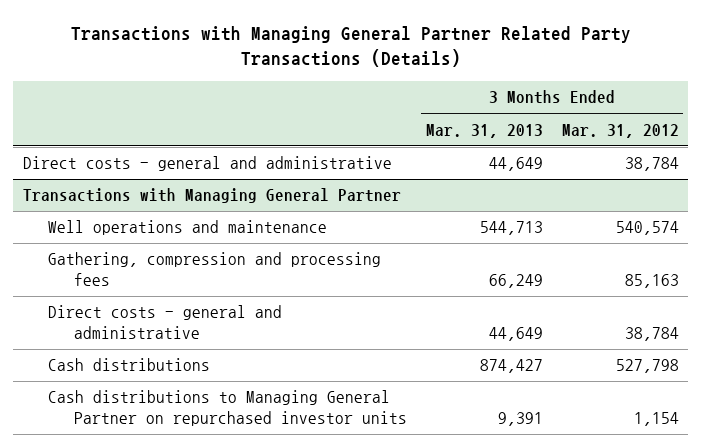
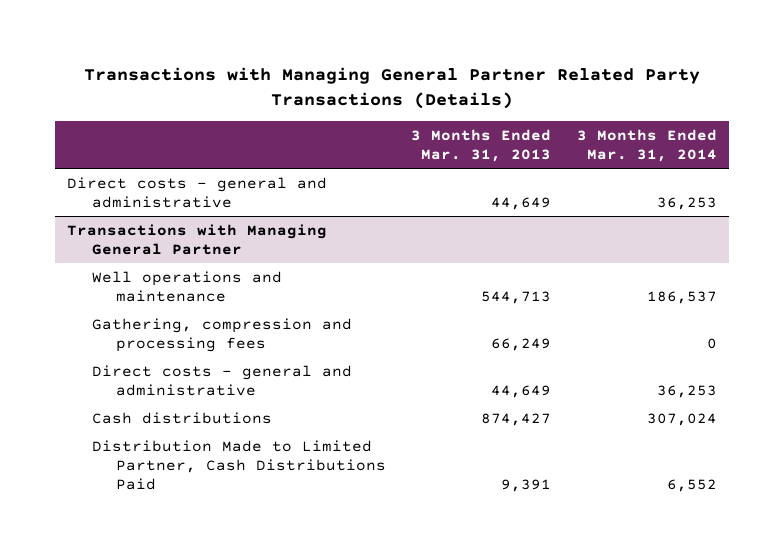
- | 3 Months Ended Mar. 31, 2013 | 3 Months Ended Mar. 31, 2012
+ | 3 Months Ended Mar. 31, 2013 | 3 Months Ended Mar. 31, 2014
@ Transactions with Managing General Partner
- Cash distributions to Managing General Partner on repurchased investor units | 9,391 | 1,154
+ Distribution Made to Limited Partner, Cash Distributions Paid | 9,391 | 6,552

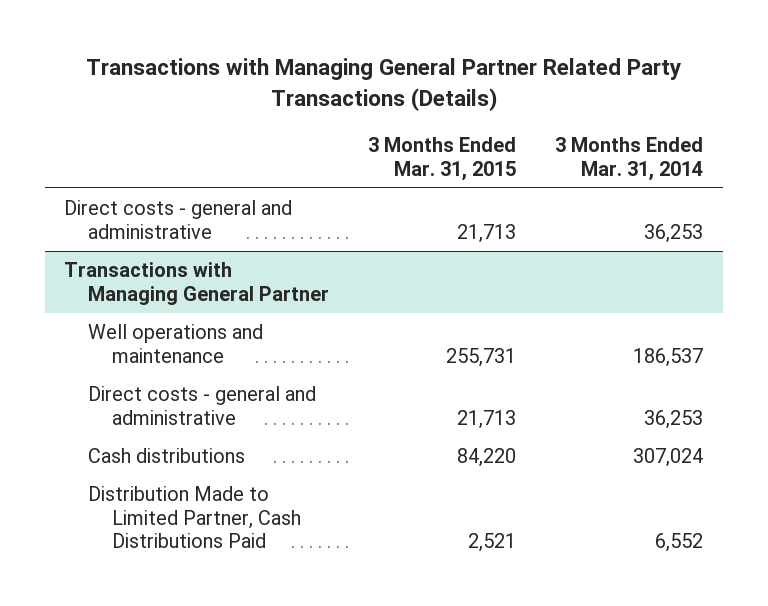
- | 3 Months Ended Mar. 31, 2013 | 3 Months Ended Mar. 31, 2014
+ | 3 Months Ended Mar. 31, 2015 | 3 Months Ended Mar. 31, 2014
@ Transactions with Managing General Partner
- Gathering, compression and processing fees | 66,249 | 0

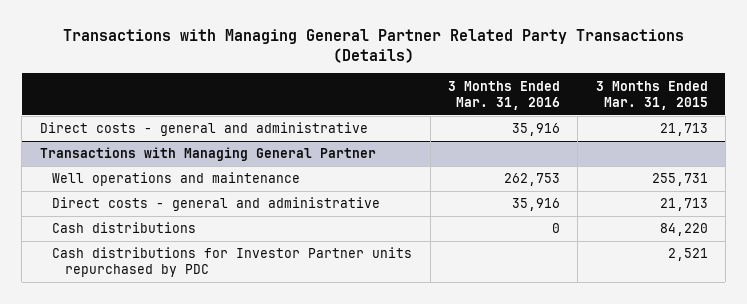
- | 3 Months Ended Mar. 31, 2015 | 3 Months Ended Mar. 31, 2014
+ | 3 Months Ended Mar. 31, 2016 | 3 Months Ended Mar. 31, 2015
@ Transactions with Managing General Partner
- Distribution Made to Limited Partner, Cash Distributions Paid | 2,521 | 6,552
+ Cash distributions for Investor Partner units repurchased by PDC | | 2,521

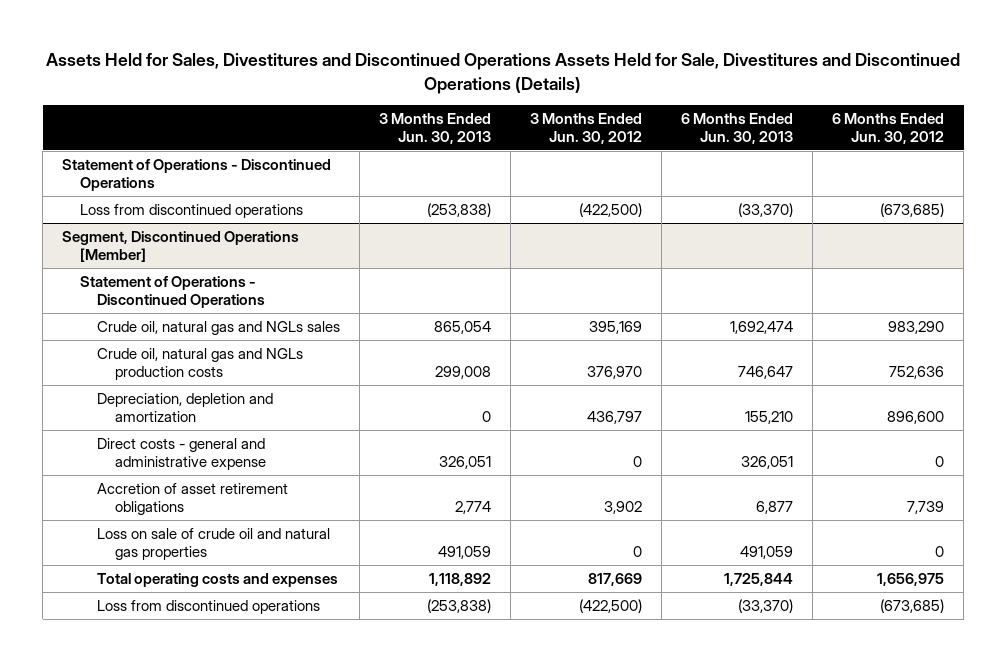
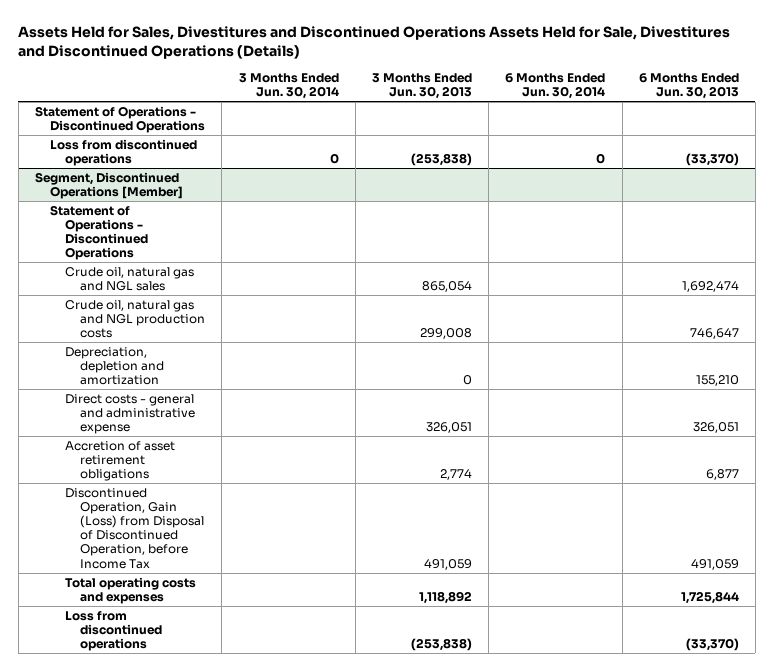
- | 3 Months Ended Jun. 30, 2013 | 3 Months Ended Jun. 30, 2012 | 6 Months Ended Jun. 30, 2013 | 6 Months Ended Jun. 30, 2012
+ | 3 Months Ended Jun. 30, 2014 | 3 Months Ended Jun. 30, 2013 | 6 Months Ended Jun. 30, 2014 | 6 Months Ended Jun. 30, 2013
@ Segment, Discontinued Operations [Member]
- Crude oil, natural gas and NGLs sales | 865,054 | 395,169 | 1,692,474 | 983,290
- Crude oil, natural gas and NGLs production costs | 299,008 | 376,970 | 746,647 | 752,636
+ Crude oil, natural gas and NGL sales | | 865,054 | | 1,692,474
+ Crude oil, natural gas and NGL production costs | | 299,008 | | 746,647
- Loss on sale of crude oil and natural gas properties | 491,059 | 0 | 491,059 | 0
+ Discontinued Operation, Gain (Loss) from Disposal of Discontinued Operation, before Income Tax | | 491,059 | | 491,059

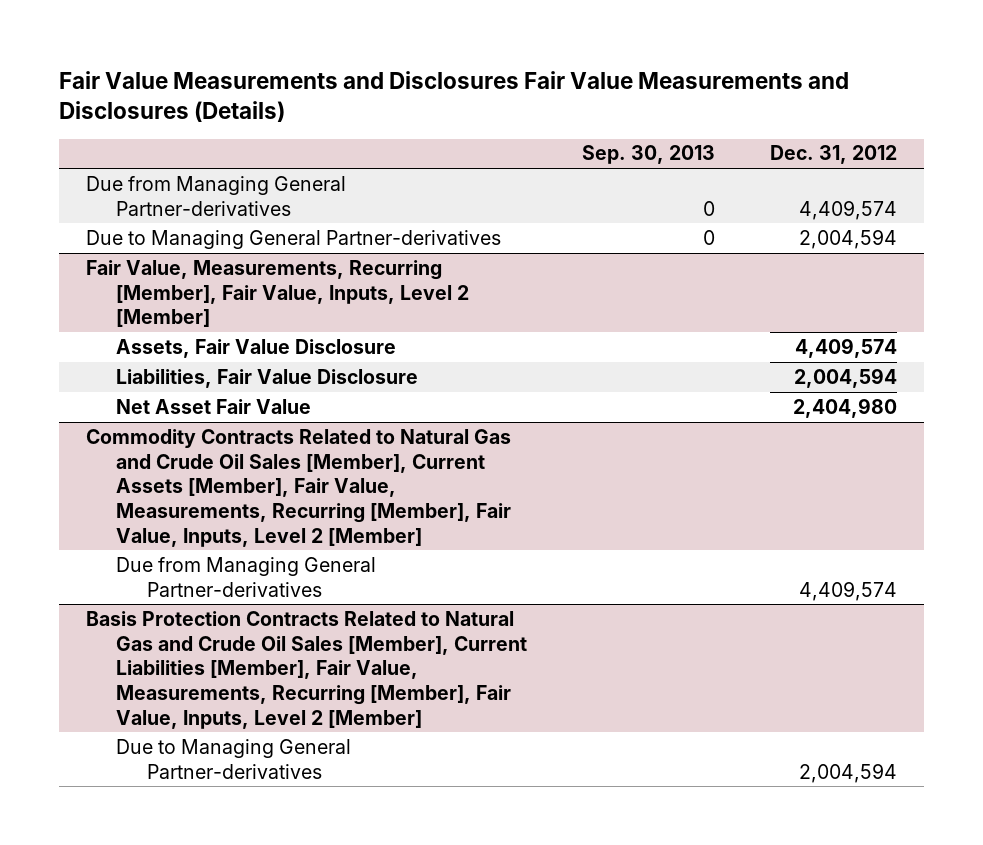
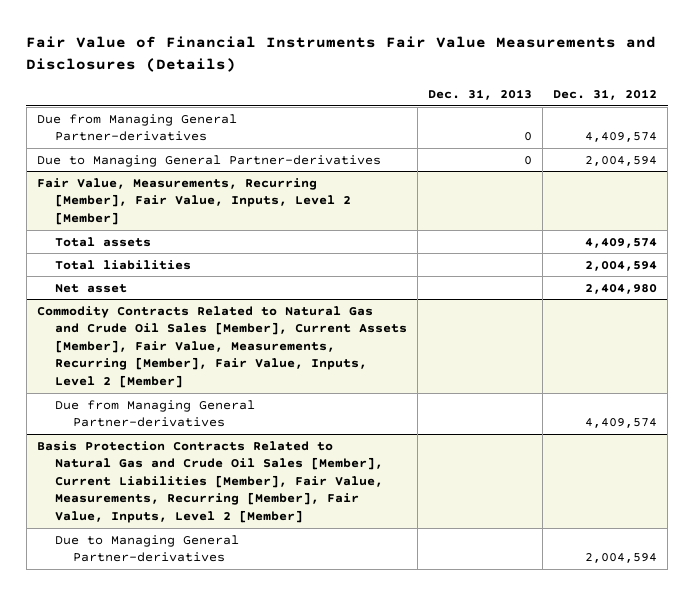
- Fair Value Measurements and Disclosures Fair Value Measurements and Disclosures (Details)
+ Fair Value of Financial Instruments Fair Value Measurements and Disclosures (Details)
- | Sep. 30, 2013 | Dec. 31, 2012
+ | Dec. 31, 2013 | Dec. 31, 2012
@ Fair Value, Measurements, Recurring [Member], Fair Value, Inputs, Level 2 [Member]
- Assets, Fair Value Disclosure | | 4,409,574
- Liabilities, Fair Value Disclosure | | 2,004,594
- Net Asset Fair Value | | 2,404,980
+ Total assets | | 4,409,574
+ Total liabilities | | 2,004,594
+ Net asset | | 2,404,980

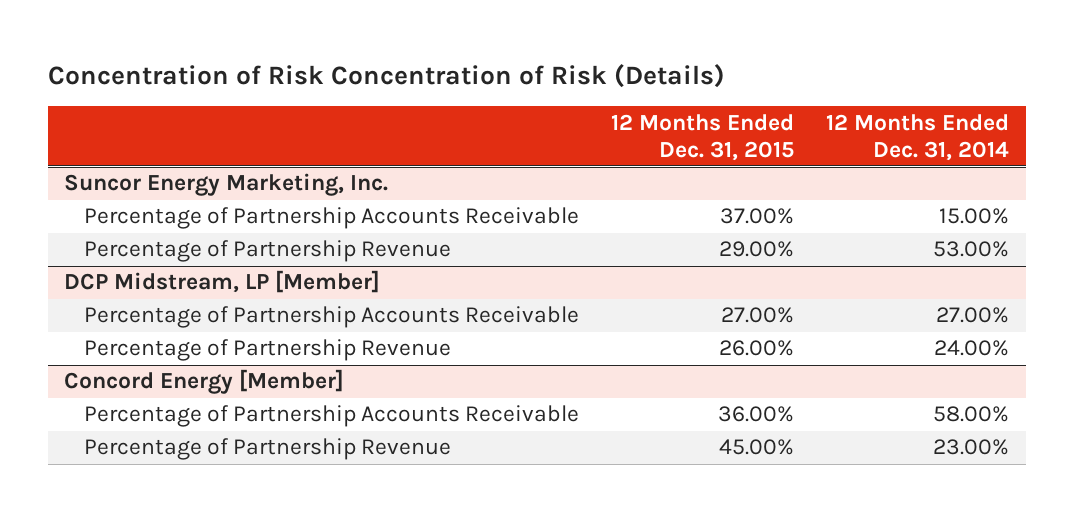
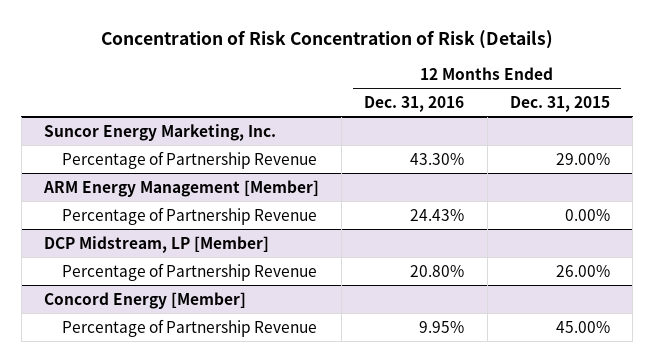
- | 12 Months Ended Dec. 31, 2015 | 12 Months Ended Dec. 31, 2014
+ | 12 Months Ended Dec. 31, 2016 | 12 Months Ended Dec. 31, 2015
@ Suncor Energy Marketing, Inc.
- Percentage of Partnership Accounts Receivable | 37.00% | 15.00%
+ ARM Energy Management [Member]
+ Percentage of Partnership Revenue | 24.43% | 0.00%
@ DCP Midstream, LP [Member]
- Percentage of Partnership Accounts Receivable | 27.00% | 27.00%
@ Concord Energy [Member]
- Percentage of Partnership Accounts Receivable | 36.00% | 58.00%

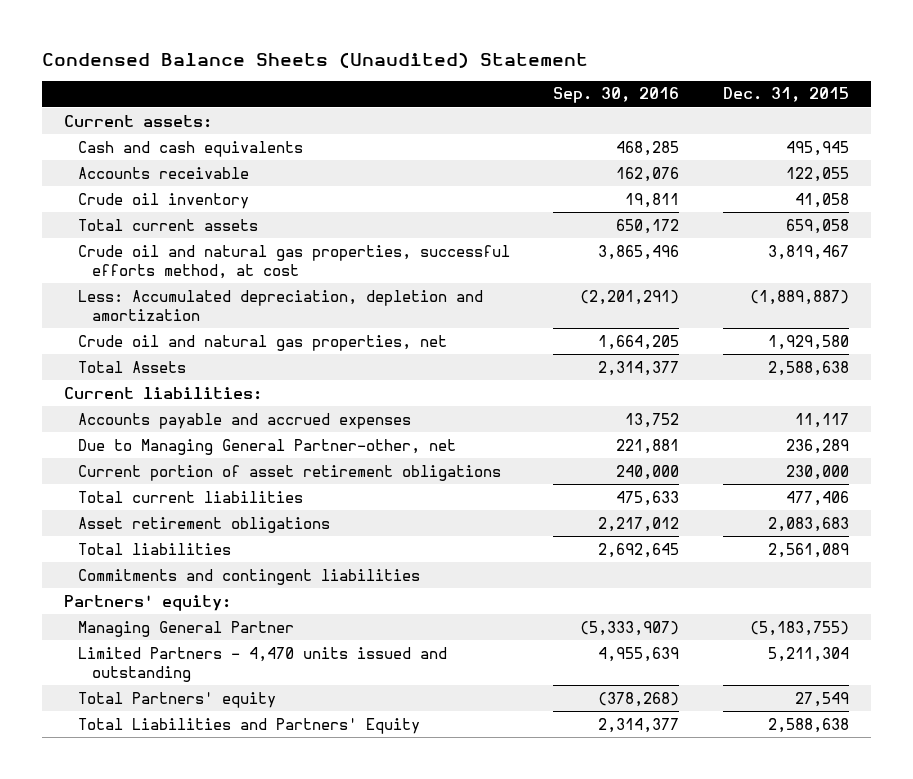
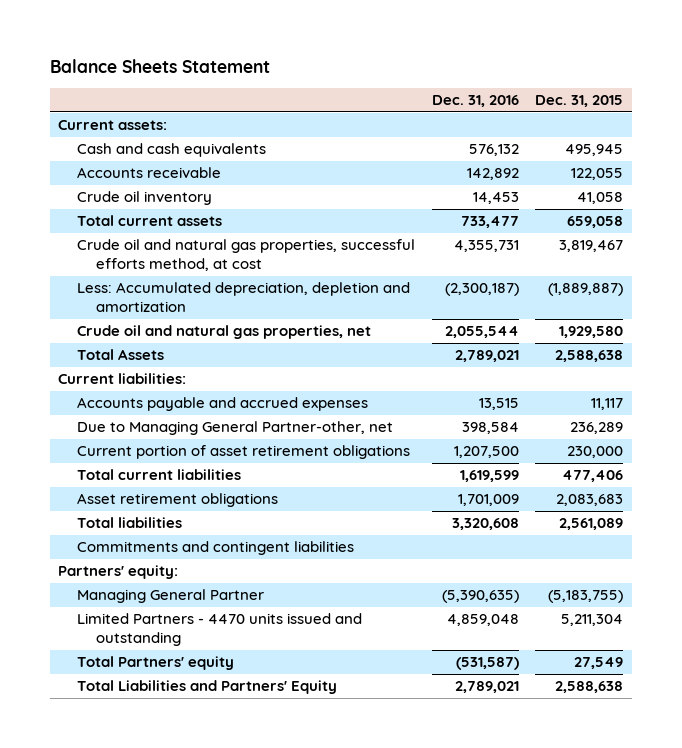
- Condensed Balance Sheets (Unaudited) Statement
+ Balance Sheets Statement
- | Sep. 30, 2016 | Dec. 31, 2015
+ | Dec. 31, 2016 | Dec. 31, 2015
- Limited Partners - 4,470 units issued and outstanding | 4,955,639 | 5,211,304
+ Limited Partners - 4470 units issued and outstanding | 4,859,048 | 5,211,304

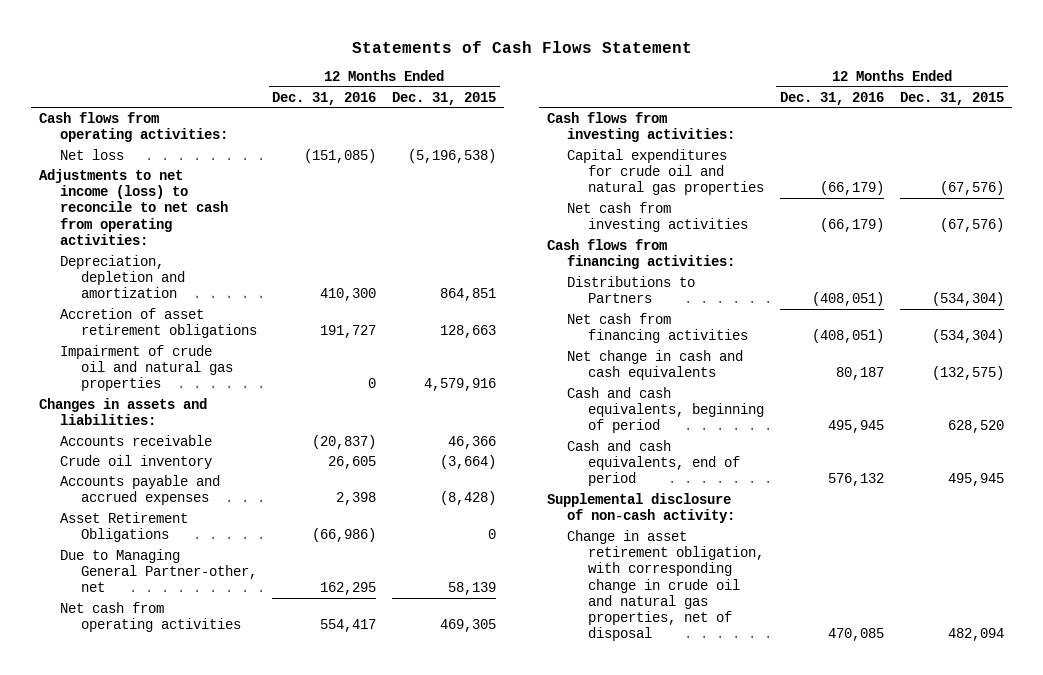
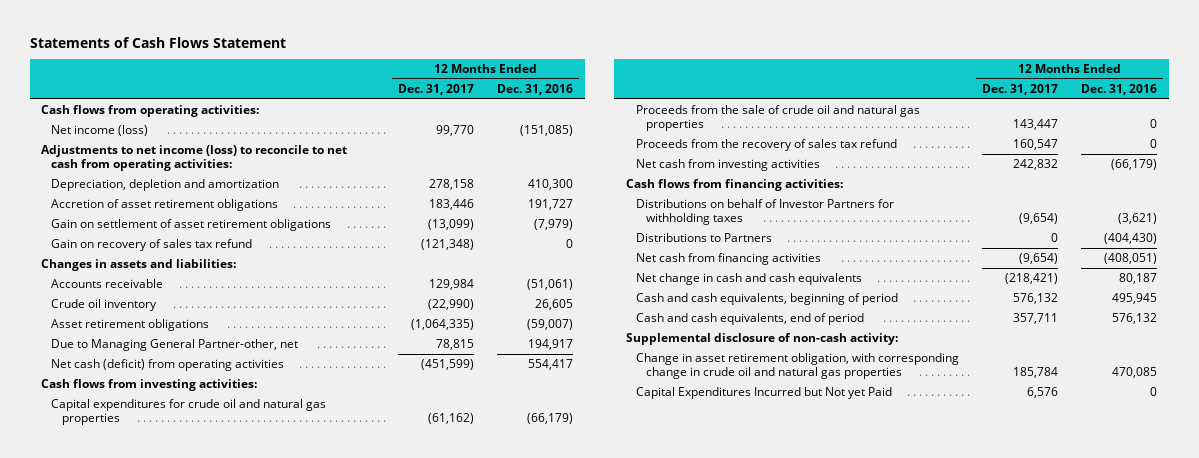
- | 12 Months Ended Dec. 31, 2016 | 12 Months Ended Dec. 31, 2015
+ | 12 Months Ended Dec. 31, 2017 | 12 Months Ended Dec. 31, 2016
- Net loss | (151,085) | (5,196,538)
+ Net income (loss) | 99,770 | (151,085)
- Impairment of crude oil and natural gas properties | 0 | 4,579,916
+ Gain on settlement of asset retirement obligations | (13,099) | (7,979)
+ Gain on recovery of sales tax refund | (121,348) | 0
- Accounts receivable | (20,837) | 46,366
+ Accounts receivable | 129,984 | (51,061)
- Accounts payable and accrued expenses | 2,398 | (8,428)
- Asset Retirement Obligations | (66,986) | 0
- Due to Managing General Partner-other, net | 162,295 | 58,139
- Net cash from operating activities | 554,417 | 469,305
+ Asset retirement obligations | (1,064,335) | (59,007)
+ Due to Managing General Partner-other, net | 78,815 | 194,917
+ Net cash (deficit) from operating activities | (451,599) | 554,417
+ Proceeds from the sale of crude oil and natural gas properties | 143,447 | 0
+ Proceeds from the recovery of sales tax refund | 160,547 | 0
- Distributions to Partners | (408,051) | (534,304)
+ Distributions on behalf of Investor Partners for withholding taxes | (9,654) | (3,621)
+ Distributions to Partners | 0 | (404,430)
- Change in asset retirement obligation, with corresponding change in crude oil and natural gas properties, net of disposal | 470,085 | 482,094
+ Change in asset retirement obligation, with corresponding change in crude oil and natural gas properties | 185,784 | 470,085
+ Capital Expenditures Incurred but Not yet Paid | 6,576 | 0

